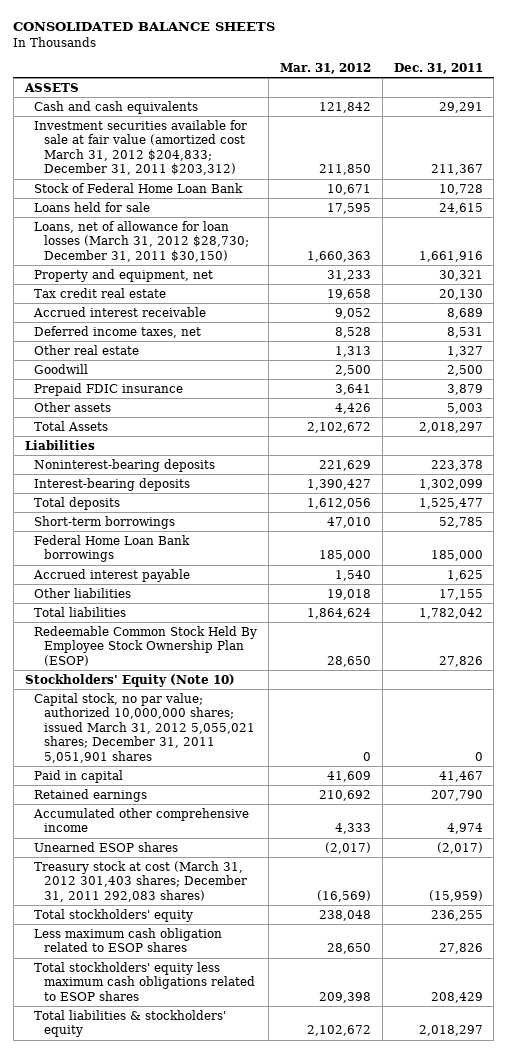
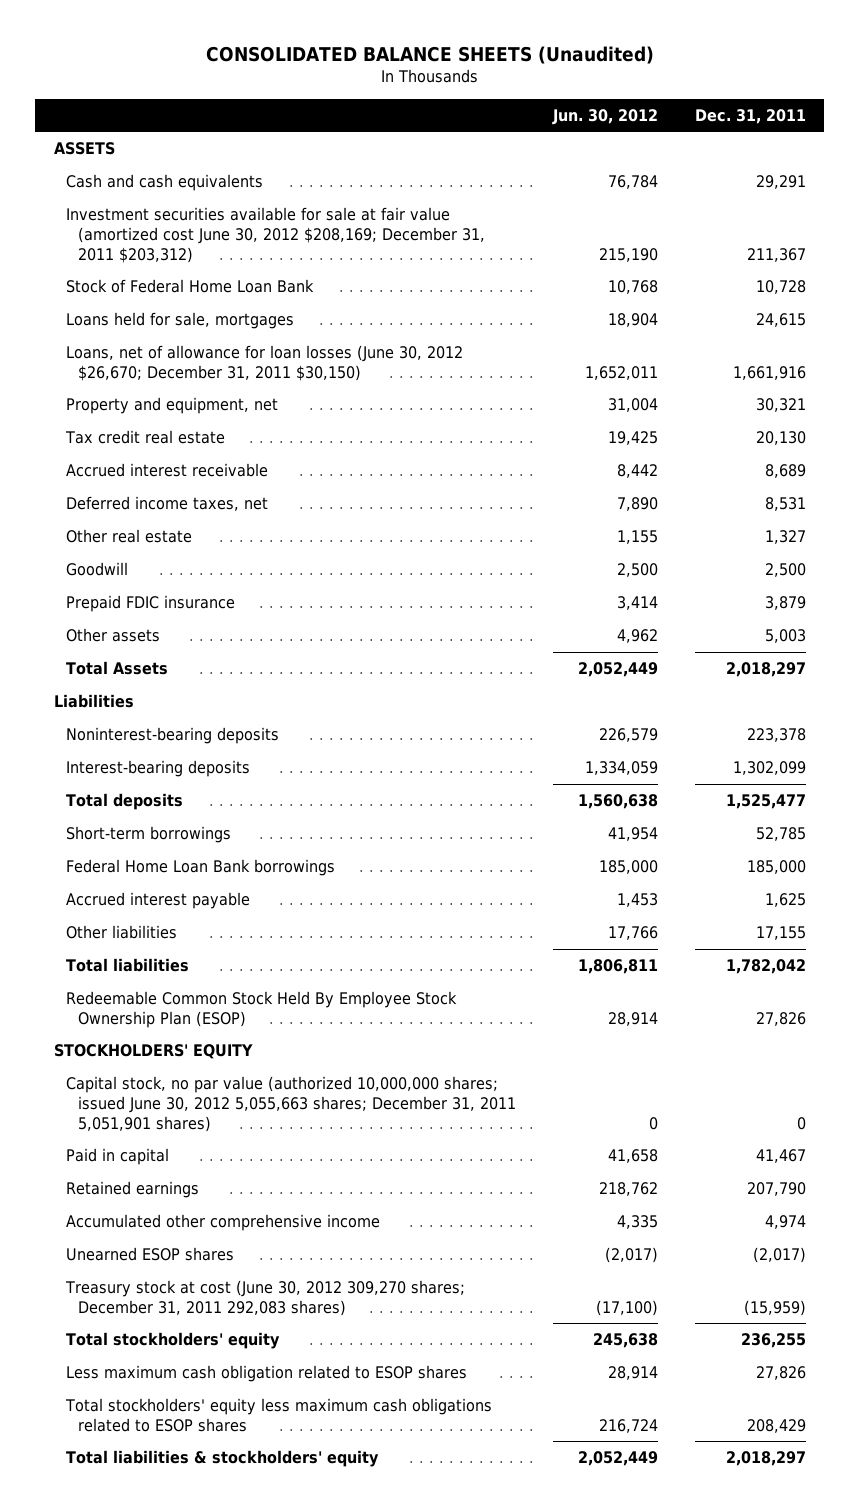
- CONSOLIDATED BALANCE SHEETS
+ CONSOLIDATED BALANCE SHEETS (Unaudited)
- | Mar. 31, 2012 | Dec. 31, 2011
+ | Jun. 30, 2012 | Dec. 31, 2011
- Investment securities available for sale at fair value (amortized cost March 31, 2012 $204,833; December 31, 2011 $203,312) | 211,850 | 211,367
+ Investment securities available for sale at fair value (amortized cost June 30, 2012 $208,169; December 31, 2011 $203,312) | 215,190 | 211,367
- Loans held for sale | 17,595 | 24,615
- Loans, net of allowance for loan losses (March 31, 2012 $28,730; December 31, 2011 $30,150) | 1,660,363 | 1,661,916
+ Loans held for sale, mortgages | 18,904 | 24,615
+ Loans, net of allowance for loan losses (June 30, 2012 $26,670; December 31, 2011 $30,150) | 1,652,011 | 1,661,916
- Stockholders' Equity (Note 10)
- Capital stock, no par value; authorized 10,000,000 shares; issued March 31, 2012 5,055,021 shares; December 31, 2011 5,051,901 shares | 0 | 0
+ STOCKHOLDERS' EQUITY
+ Capital stock, no par value (authorized 10,000,000 shares; issued June 30, 2012 5,055,663 shares; December 31, 2011 5,051,901 shares) | 0 | 0
- Treasury stock at cost (March 31, 2012 301,403 shares; December 31, 2011 292,083 shares) | (16,569) | (15,959)
+ Treasury stock at cost (June 30, 2012 309,270 shares; December 31, 2011 292,083 shares) | (17,100) | (15,959)

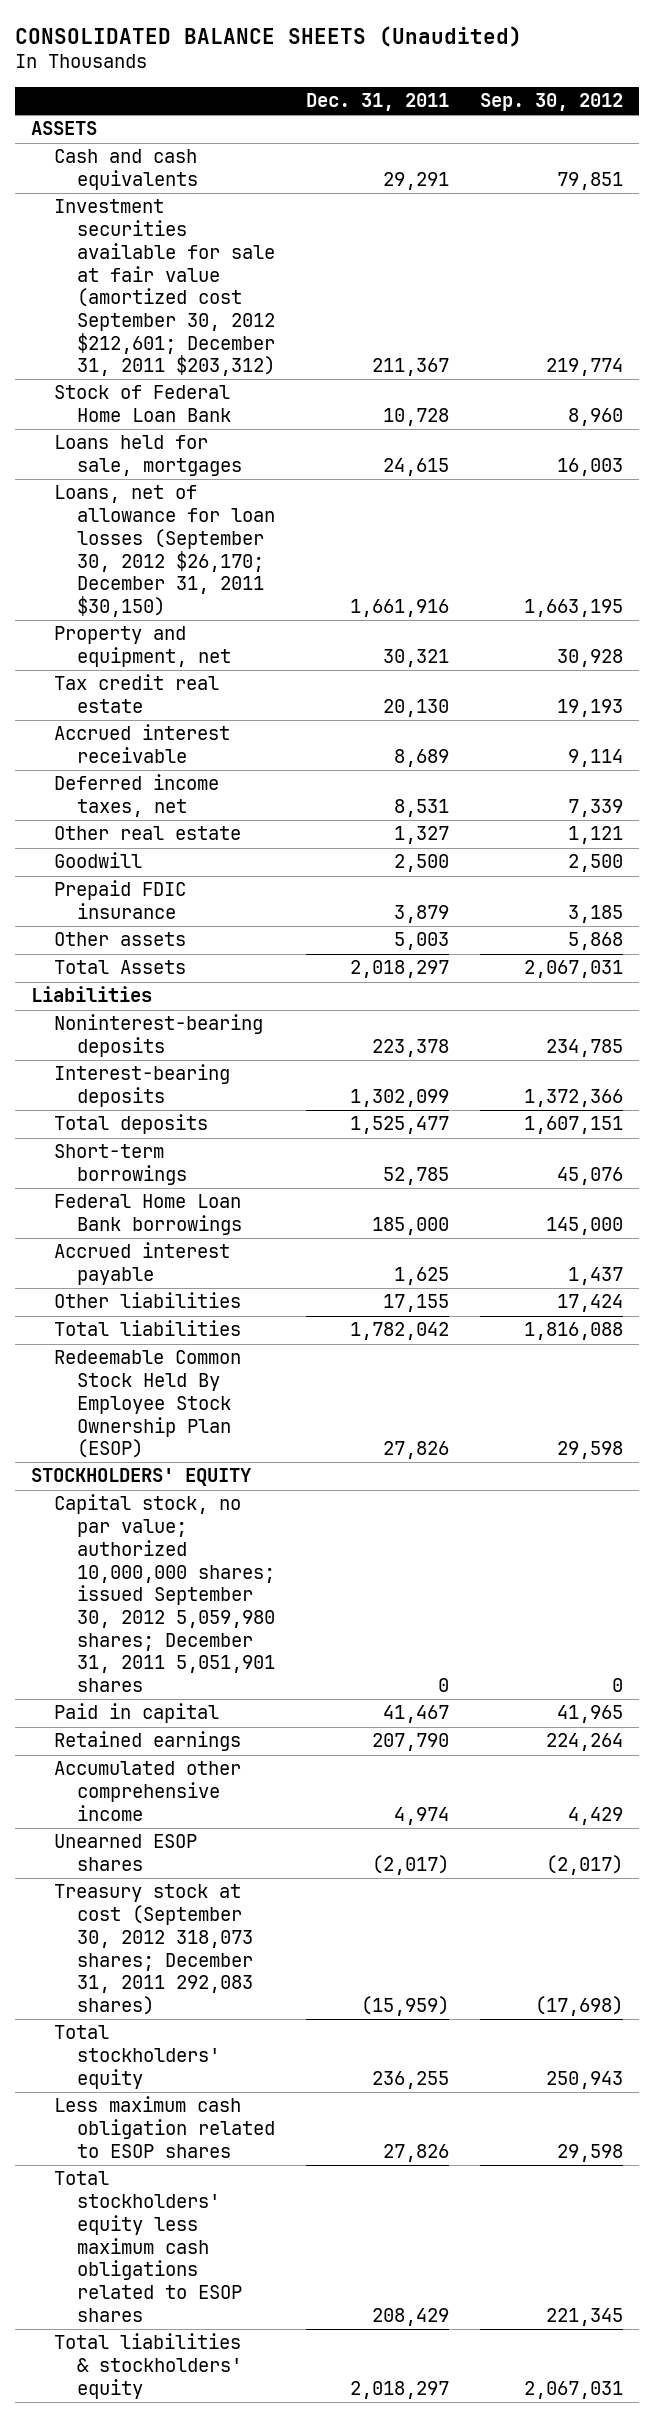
- | Jun. 30, 2012 | Dec. 31, 2011
+ | Dec. 31, 2011 | Sep. 30, 2012
- Investment securities available for sale at fair value (amortized cost June 30, 2012 $208,169; December 31, 2011 $203,312) | 215,190 | 211,367
+ Investment securities available for sale at fair value (amortized cost September 30, 2012 $212,601; December 31, 2011 $203,312) | 211,367 | 219,774
- Loans, net of allowance for loan losses (June 30, 2012 $26,670; December 31, 2011 $30,150) | 1,652,011 | 1,661,916
+ Loans, net of allowance for loan losses (September 30, 2012 $26,170; December 31, 2011 $30,150) | 1,661,916 | 1,663,195
- Capital stock, no par value (authorized 10,000,000 shares; issued June 30, 2012 5,055,663 shares; December 31, 2011 5,051,901 shares) | 0 | 0
+ Capital stock, no par value; authorized 10,000,000 shares; issued September 30, 2012 5,059,980 shares; December 31, 2011 5,051,901 shares | 0 | 0
- Treasury stock at cost (June 30, 2012 309,270 shares; December 31, 2011 292,083 shares) | (17,100) | (15,959)
+ Treasury stock at cost (September 30, 2012 318,073 shares; December 31, 2011 292,083 shares) | (15,959) | (17,698)

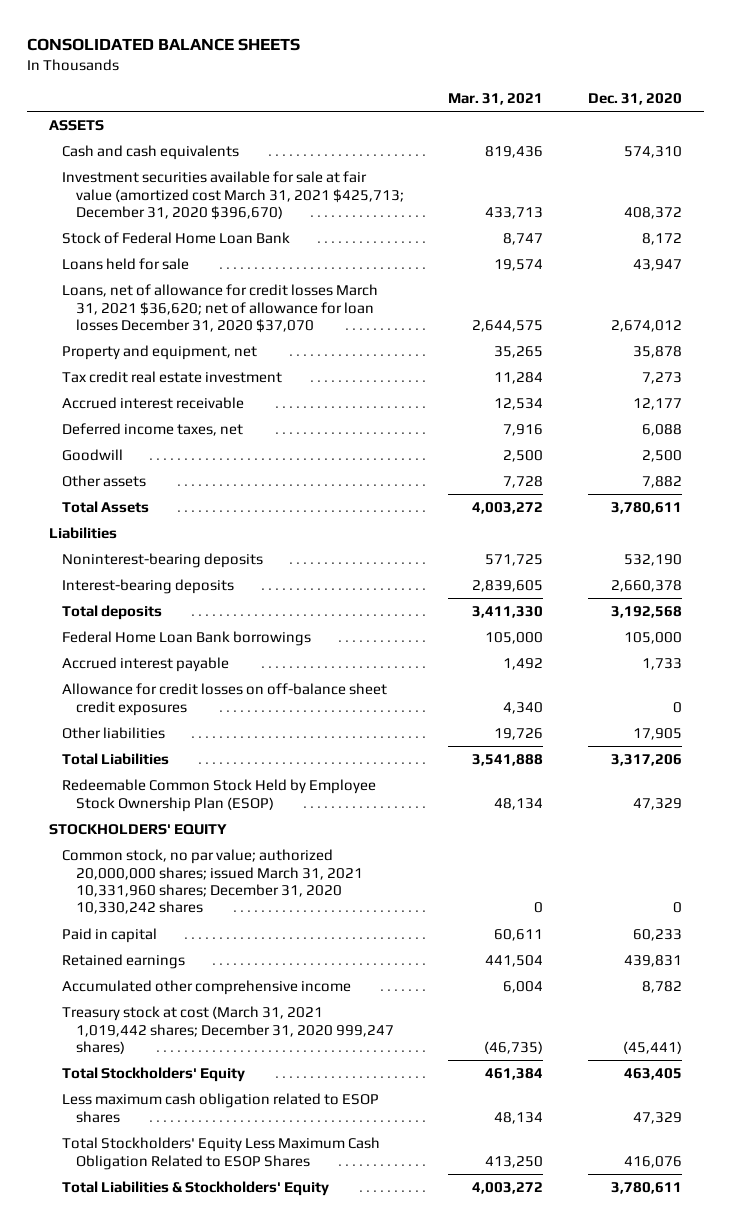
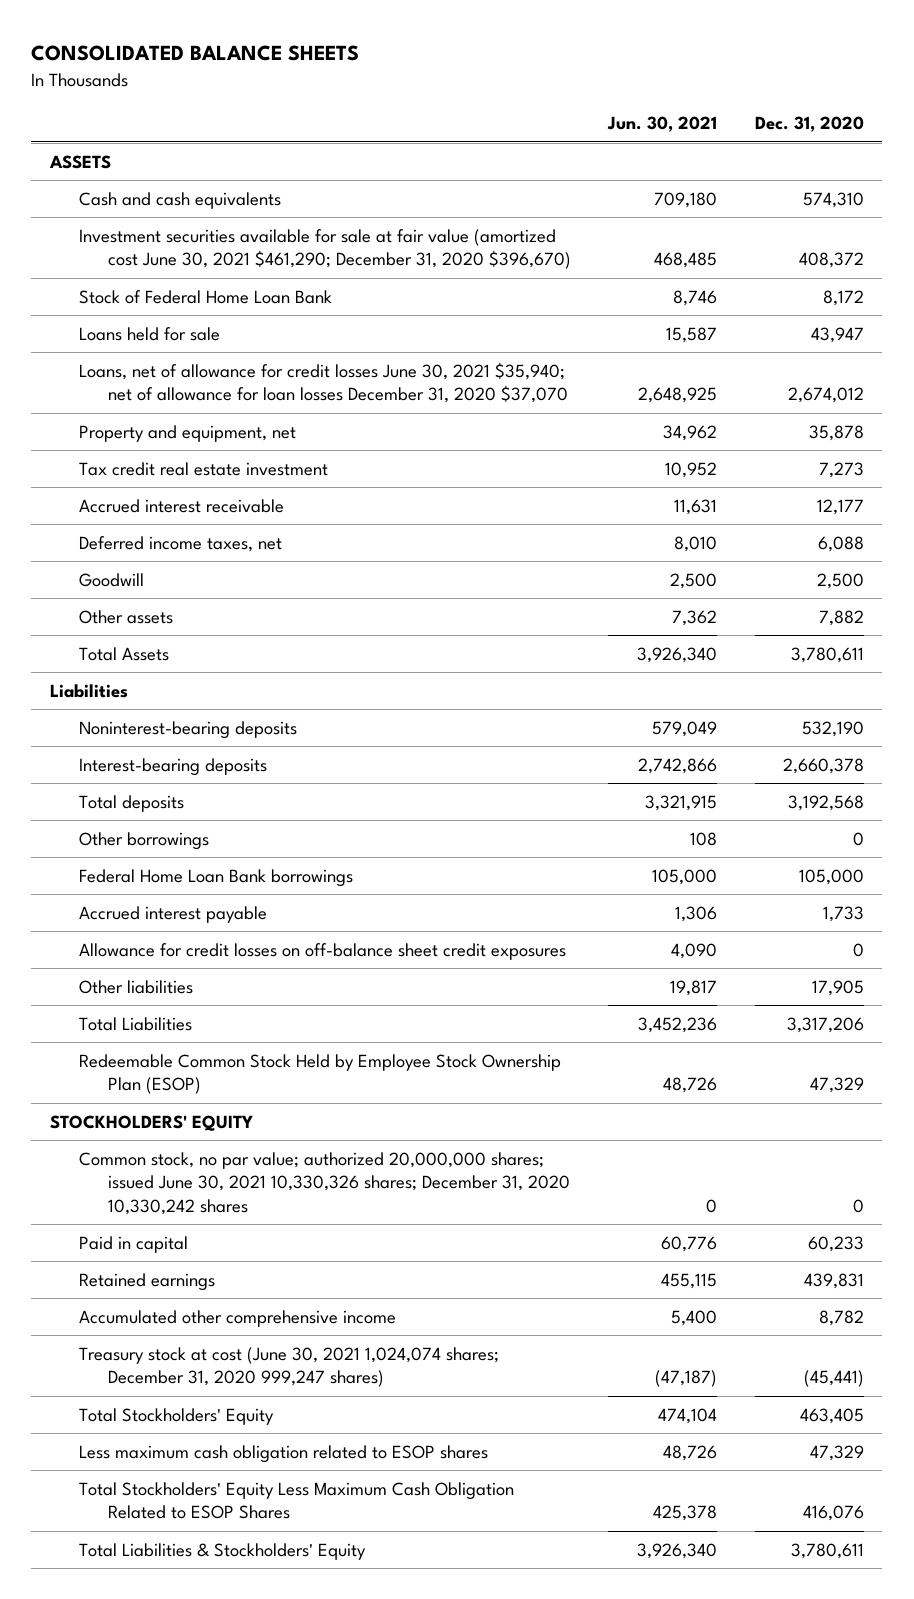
- | Mar. 31, 2021 | Dec. 31, 2020
+ | Jun. 30, 2021 | Dec. 31, 2020
- Investment securities available for sale at fair value (amortized cost March 31, 2021 $425,713; December 31, 2020 $396,670) | 433,713 | 408,372
+ Investment securities available for sale at fair value (amortized cost June 30, 2021 $461,290; December 31, 2020 $396,670) | 468,485 | 408,372
- Loans, net of allowance for credit losses March 31, 2021 $36,620; net of allowance for loan losses December 31, 2020 $37,070 | 2,644,575 | 2,674,012
+ Loans, net of allowance for credit losses June 30, 2021 $35,940; net of allowance for loan losses December 31, 2020 $37,070 | 2,648,925 | 2,674,012
+ Other borrowings | 108 | 0
- Common stock, no par value; authorized 20,000,000 shares; issued March 31, 2021 10,331,960 shares; December 31, 2020 10,330,242 shares | 0 | 0
+ Common stock, no par value; authorized 20,000,000 shares; issued June 30, 2021 10,330,326 shares; December 31, 2020 10,330,242 shares | 0 | 0
- Treasury stock at cost (March 31, 2021 1,019,442 shares; December 31, 2020 999,247 shares) | (46,735) | (45,441)
+ Treasury stock at cost (June 30, 2021 1,024,074 shares; December 31, 2020 999,247 shares) | (47,187) | (45,441)

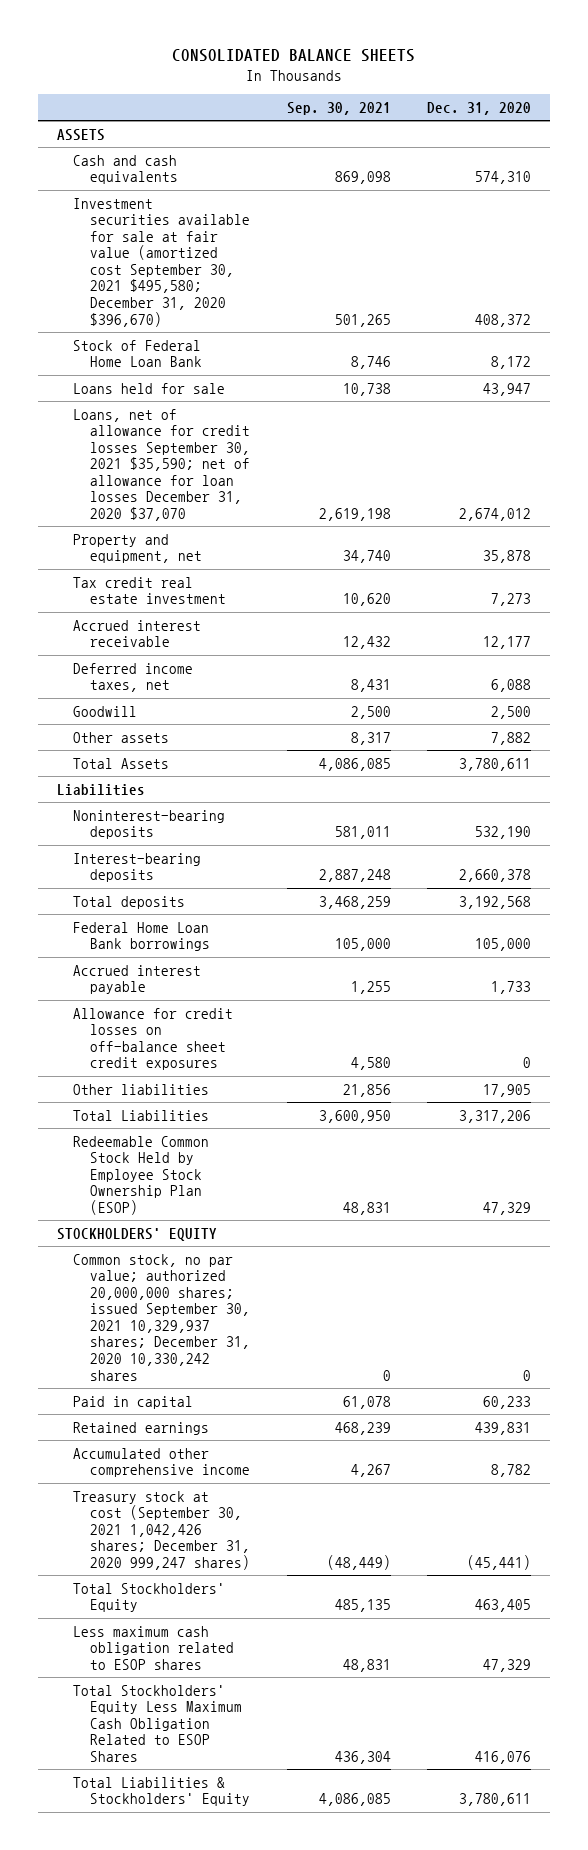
- | Jun. 30, 2021 | Dec. 31, 2020
+ | Sep. 30, 2021 | Dec. 31, 2020
- Investment securities available for sale at fair value (amortized cost June 30, 2021 $461,290; December 31, 2020 $396,670) | 468,485 | 408,372
+ Investment securities available for sale at fair value (amortized cost September 30, 2021 $495,580; December 31, 2020 $396,670) | 501,265 | 408,372
- Loans, net of allowance for credit losses June 30, 2021 $35,940; net of allowance for loan losses December 31, 2020 $37,070 | 2,648,925 | 2,674,012
+ Loans, net of allowance for credit losses September 30, 2021 $35,590; net of allowance for loan losses December 31, 2020 $37,070 | 2,619,198 | 2,674,012
- Other borrowings | 108 | 0
- Common stock, no par value; authorized 20,000,000 shares; issued June 30, 2021 10,330,326 shares; December 31, 2020 10,330,242 shares | 0 | 0
+ Common stock, no par value; authorized 20,000,000 shares; issued September 30, 2021 10,329,937 shares; December 31, 2020 10,330,242 shares | 0 | 0
- Treasury stock at cost (June 30, 2021 1,024,074 shares; December 31, 2020 999,247 shares) | (47,187) | (45,441)
+ Treasury stock at cost (September 30, 2021 1,042,426 shares; December 31, 2020 999,247 shares) | (48,449) | (45,441)

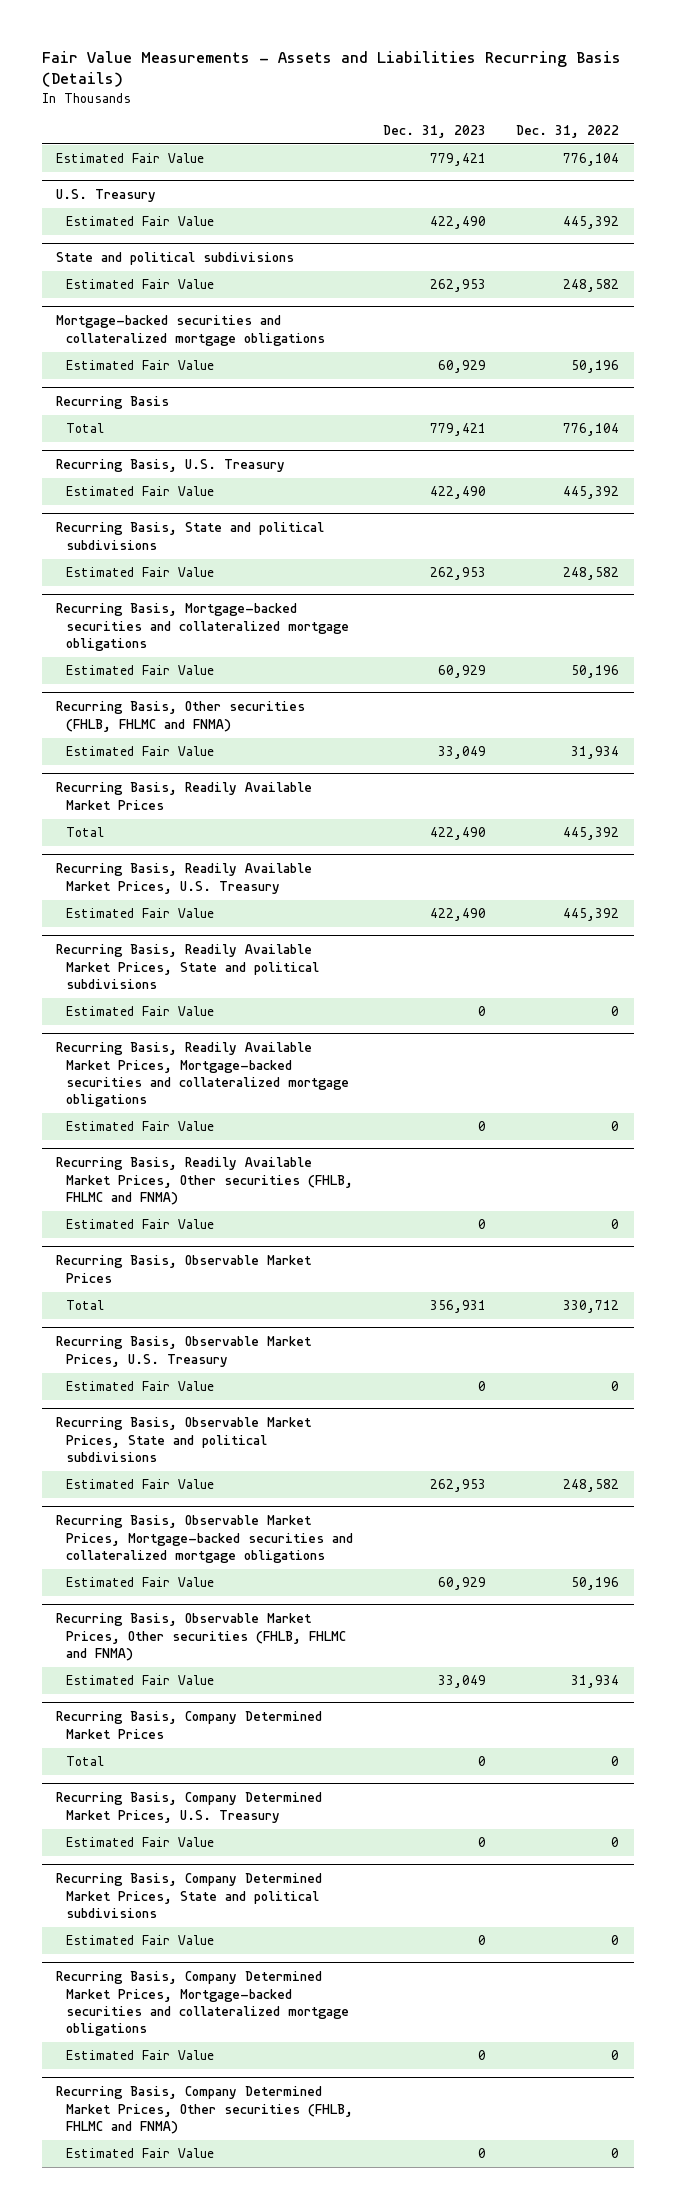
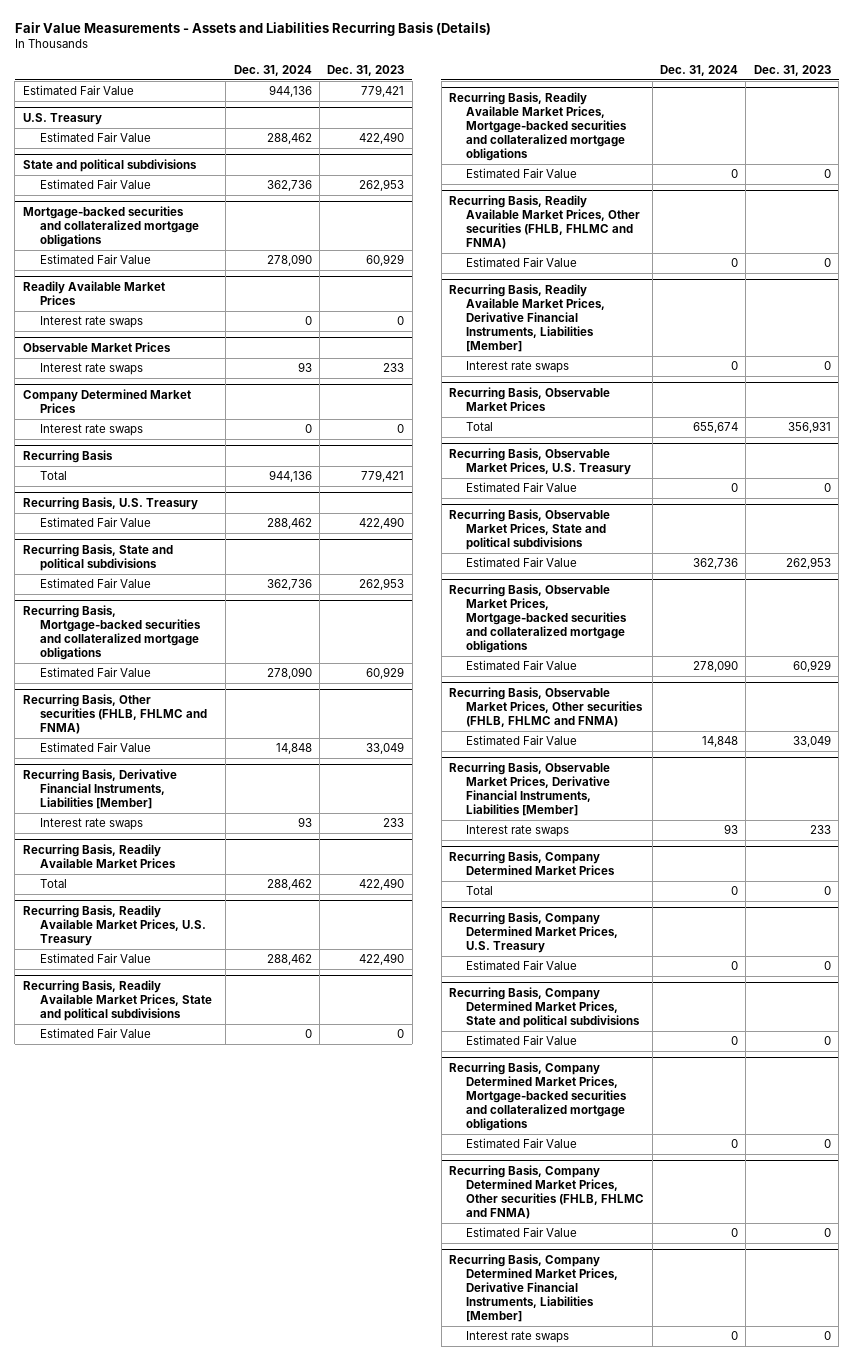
- | Dec. 31, 2023 | Dec. 31, 2022
+ | Dec. 31, 2024 | Dec. 31, 2023
+ Readily Available Market Prices
+ Interest rate swaps | 0 | 0
+ Observable Market Prices
+ Interest rate swaps | 93 | 233
+ Company Determined Market Prices
+ Interest rate swaps | 0 | 0
+ Recurring Basis, Derivative Financial Instruments, Liabilities [Member]
+ Interest rate swaps | 93 | 233
+ Recurring Basis, Readily Available Market Prices, Derivative Financial Instruments, Liabilities [Member]
+ Interest rate swaps | 0 | 0
+ Recurring Basis, Observable Market Prices, Derivative Financial Instruments, Liabilities [Member]
+ Interest rate swaps | 93 | 233
+ Recurring Basis, Company Determined Market Prices, Derivative Financial Instruments, Liabilities [Member]
+ Interest rate swaps | 0 | 0

